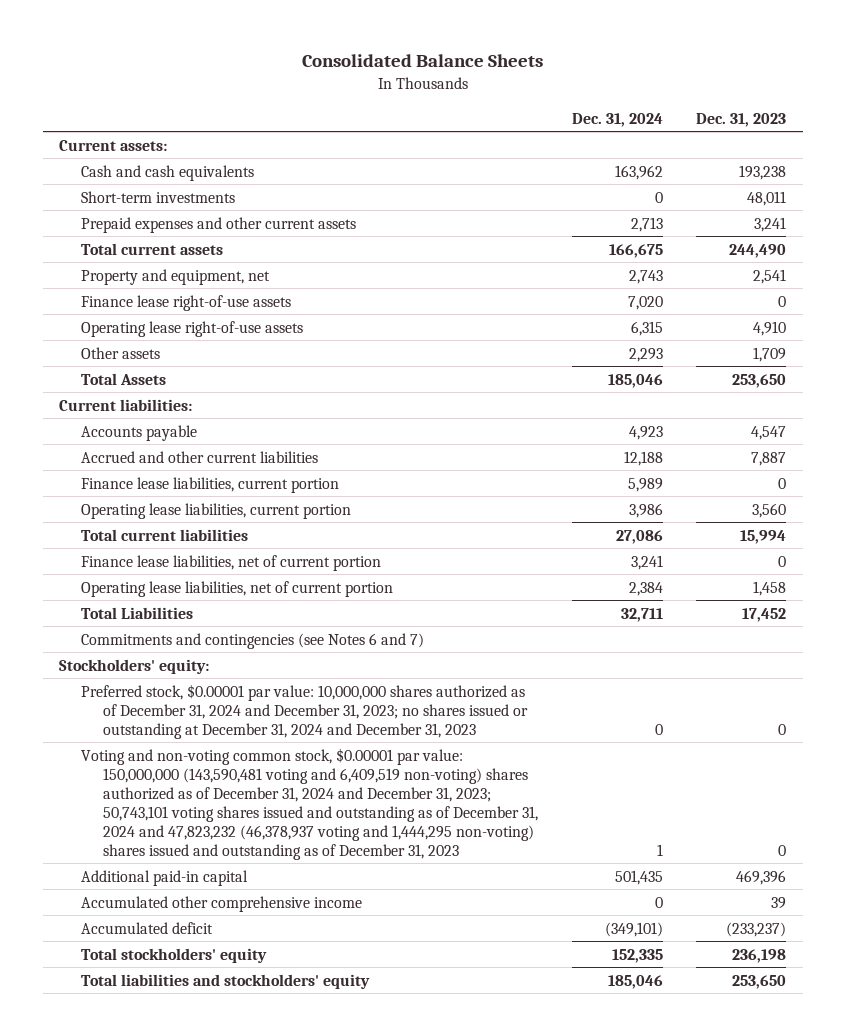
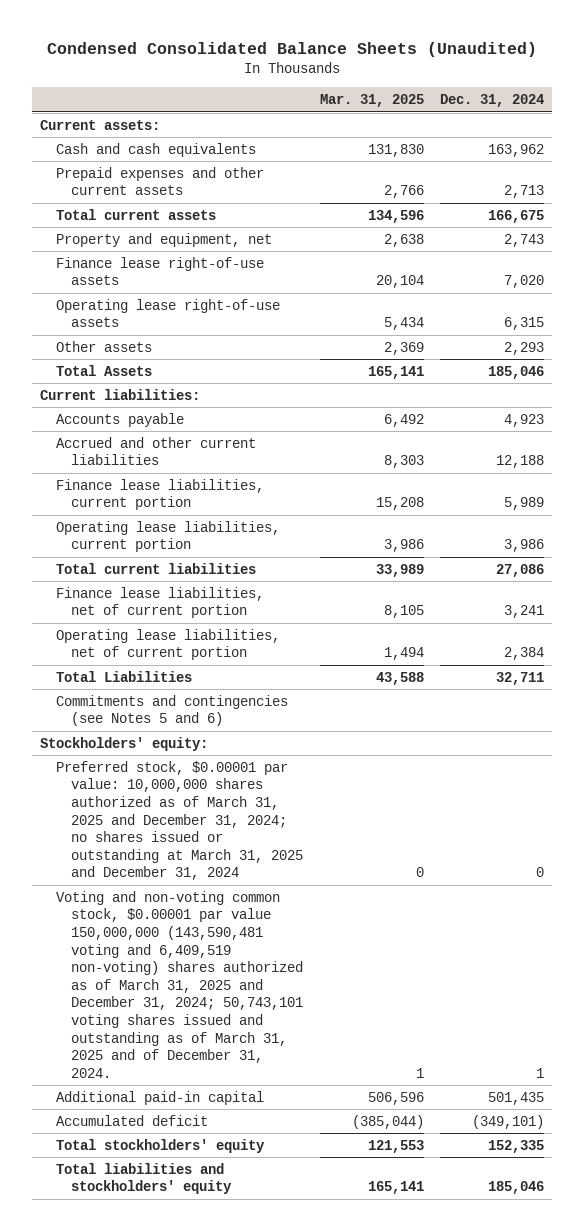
- Consolidated Balance Sheets
+ Condensed Consolidated Balance Sheets (Unaudited)
- | Dec. 31, 2024 | Dec. 31, 2023
+ | Mar. 31, 2025 | Dec. 31, 2024
- Short-term investments | 0 | 48,011
- Commitments and contingencies (see Notes 6 and 7)
+ Commitments and contingencies (see Notes 5 and 6)
- Preferred stock, $0.00001 par value: 10,000,000 shares authorized as of December 31, 2024 and December 31, 2023; no shares issued or outstanding at December 31, 2024 and December 31, 2023 | 0 | 0
- Voting and non-voting common stock, $0.00001 par value: 150,000,000 (143,590,481 voting and 6,409,519 non-voting) shares authorized as of December 31, 2024 and December 31, 2023; 50,743,101 voting shares issued and outstanding as of December 31, 2024 and 47,823,232 (46,378,937 voting and 1,444,295 non-voting) shares issued and outstanding as of December 31, 2023 | 1 | 0
+ Preferred stock, $0.00001 par value: 10,000,000 shares authorized as of March 31, 2025 and December 31, 2024; no shares issued or outstanding at March 31, 2025 and December 31, 2024 | 0 | 0
+ Voting and non-voting common stock, $0.00001 par value 150,000,000 (143,590,481 voting and 6,409,519 non-voting) shares authorized as of March 31, 2025 and December 31, 2024; 50,743,101 voting shares issued and outstanding as of March 31, 2025 and of December 31, 2024. | 1 | 1
- Accumulated other comprehensive income | 0 | 39

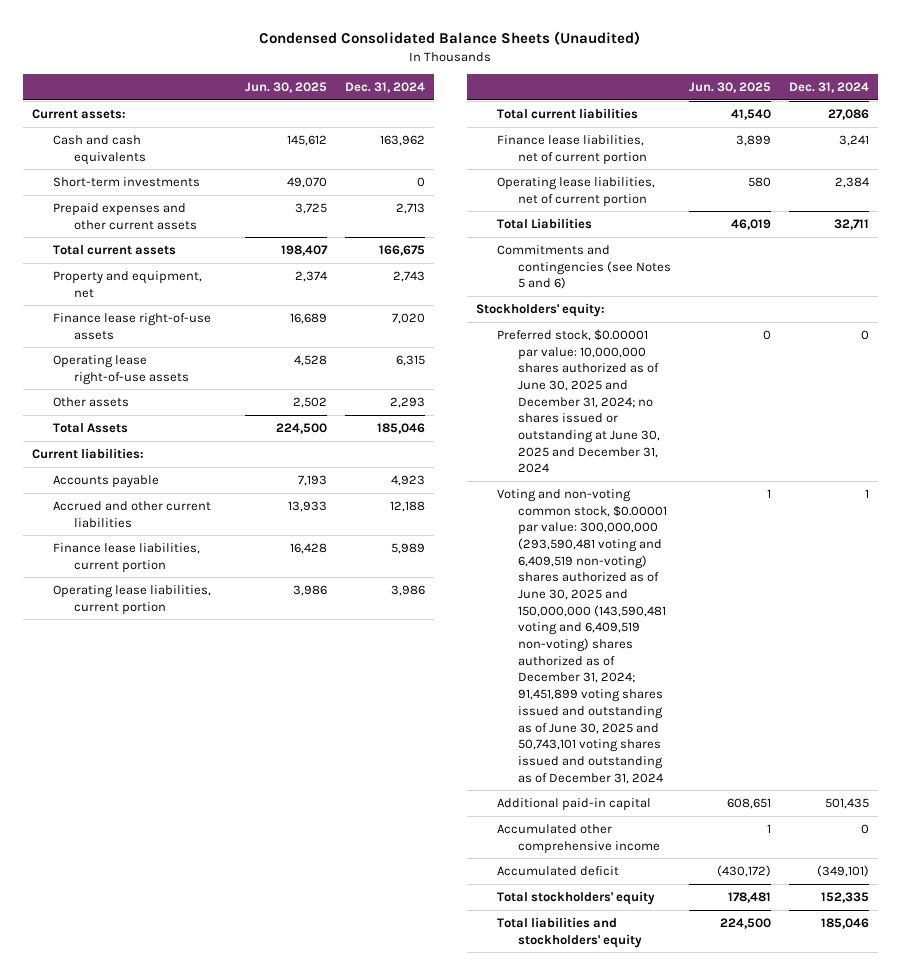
- | Mar. 31, 2025 | Dec. 31, 2024
+ | Jun. 30, 2025 | Dec. 31, 2024
+ Short-term investments | 49,070 | 0
- Preferred stock, $0.00001 par value: 10,000,000 shares authorized as of March 31, 2025 and December 31, 2024; no shares issued or outstanding at March 31, 2025 and December 31, 2024 | 0 | 0
- Voting and non-voting common stock, $0.00001 par value 150,000,000 (143,590,481 voting and 6,409,519 non-voting) shares authorized as of March 31, 2025 and December 31, 2024; 50,743,101 voting shares issued and outstanding as of March 31, 2025 and of December 31, 2024. | 1 | 1
+ Preferred stock, $0.00001 par value: 10,000,000 shares authorized as of June 30, 2025 and December 31, 2024; no shares issued or outstanding at June 30, 2025 and December 31, 2024 | 0 | 0
+ Voting and non-voting common stock, $0.00001 par value: 300,000,000 (293,590,481 voting and 6,409,519 non-voting) shares authorized as of June 30, 2025 and 150,000,000 (143,590,481 voting and 6,409,519 non-voting) shares authorized as of December 31, 2024; 91,451,899 voting shares issued and outstanding as of June 30, 2025 and 50,743,101 voting shares issued and outstanding as of December 31, 2024 | 1 | 1
+ Accumulated other comprehensive income | 1 | 0

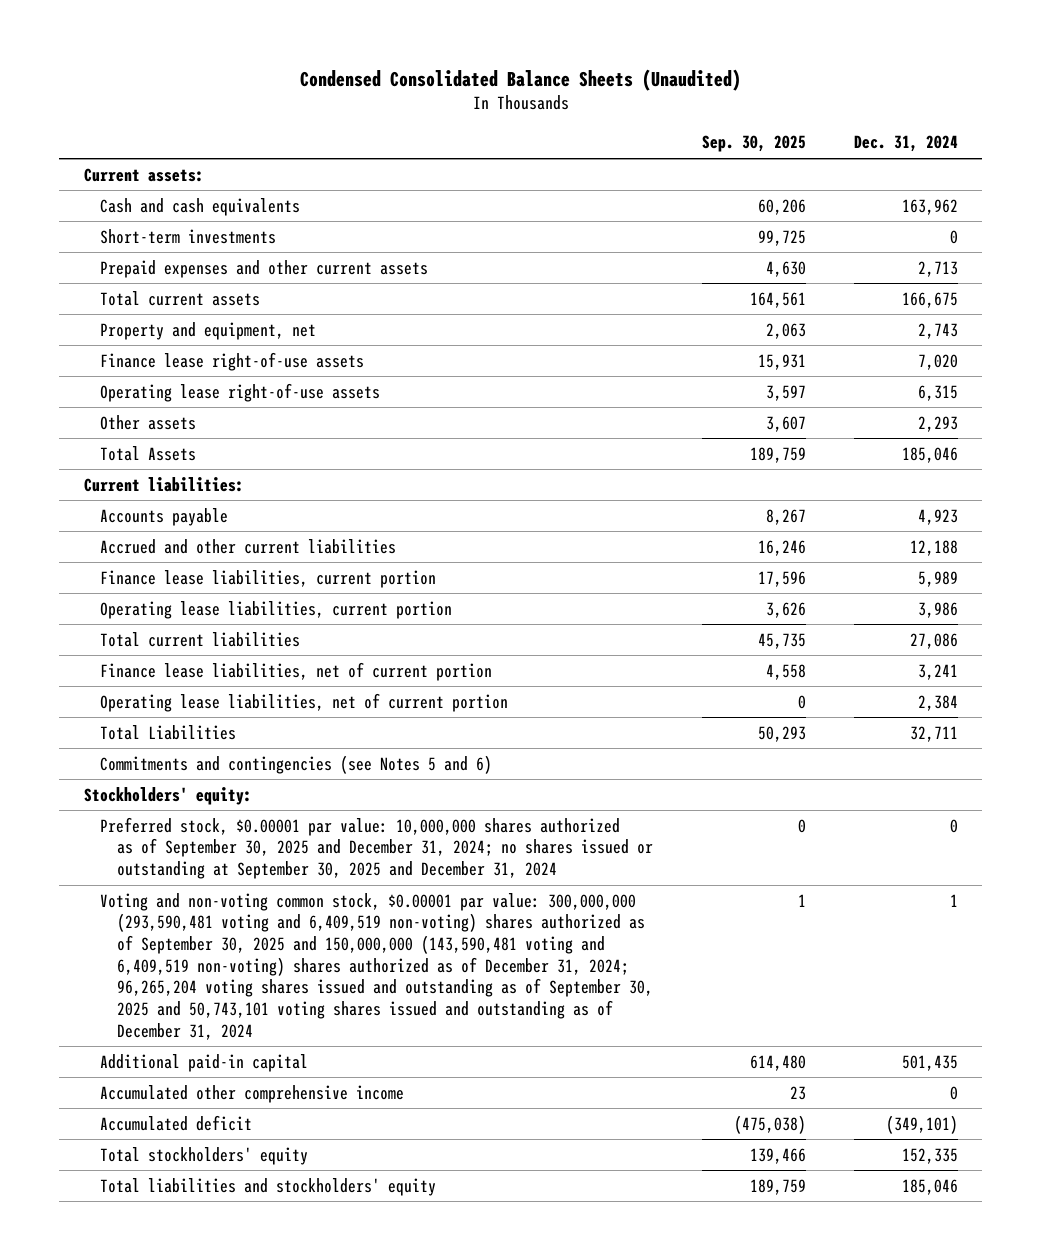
- | Jun. 30, 2025 | Dec. 31, 2024
+ | Sep. 30, 2025 | Dec. 31, 2024
- Preferred stock, $0.00001 par value: 10,000,000 shares authorized as of June 30, 2025 and December 31, 2024; no shares issued or outstanding at June 30, 2025 and December 31, 2024 | 0 | 0
- Voting and non-voting common stock, $0.00001 par value: 300,000,000 (293,590,481 voting and 6,409,519 non-voting) shares authorized as of June 30, 2025 and 150,000,000 (143,590,481 voting and 6,409,519 non-voting) shares authorized as of December 31, 2024; 91,451,899 voting shares issued and outstanding as of June 30, 2025 and 50,743,101 voting shares issued and outstanding as of December 31, 2024 | 1 | 1
+ Preferred stock, $0.00001 par value: 10,000,000 shares authorized as of September 30, 2025 and December 31, 2024; no shares issued or outstanding at September 30, 2025 and December 31, 2024 | 0 | 0
+ Voting and non-voting common stock, $0.00001 par value: 300,000,000 (293,590,481 voting and 6,409,519 non-voting) shares authorized as of September 30, 2025 and 150,000,000 (143,590,481 voting and 6,409,519 non-voting) shares authorized as of December 31, 2024; 96,265,204 voting shares issued and outstanding as of September 30, 2025 and 50,743,101 voting shares issued and outstanding as of December 31, 2024 | 1 | 1

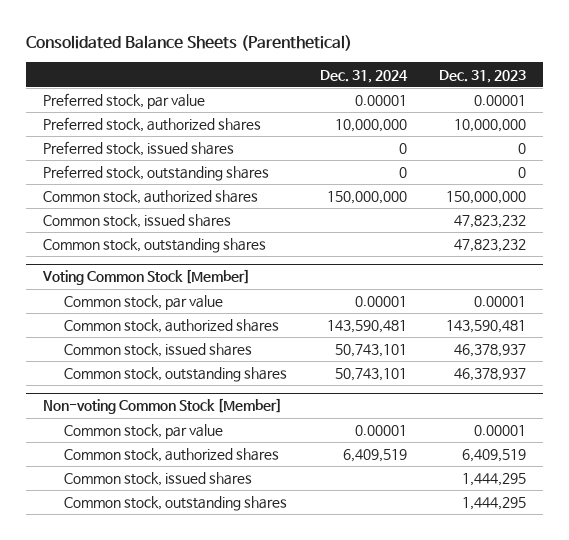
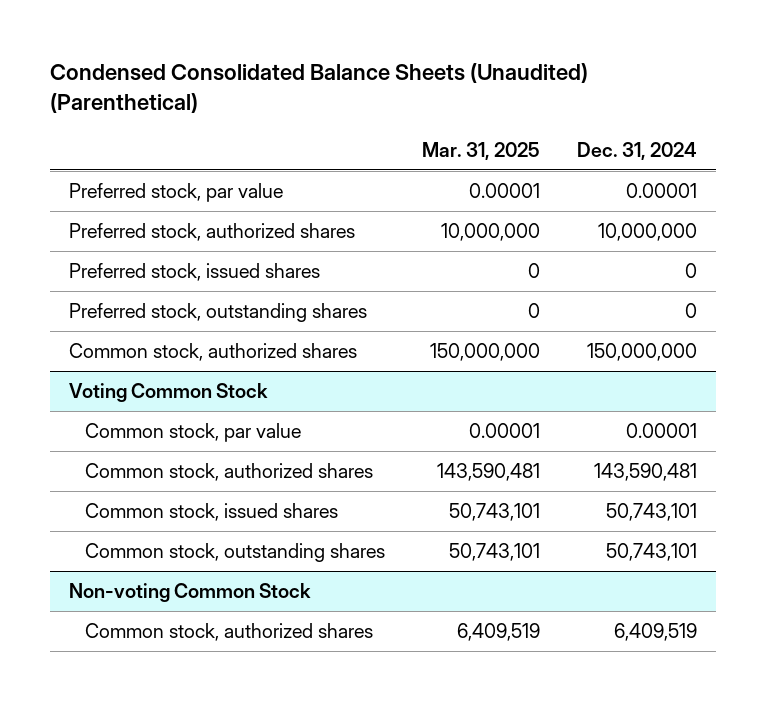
- Consolidated Balance Sheets (Parenthetical)
+ Condensed Consolidated Balance Sheets (Unaudited) (Parenthetical)
- | Dec. 31, 2024 | Dec. 31, 2023
+ | Mar. 31, 2025 | Dec. 31, 2024
- Common stock, issued shares | | 47,823,232
- Common stock, outstanding shares | | 47,823,232
- Voting Common Stock [Member]
+ Voting Common Stock
- Non-voting Common Stock [Member]
- Common stock, par value | 0.00001 | 0.00001
+ Non-voting Common Stock
- Common stock, issued shares | | 1,444,295
- Common stock, outstanding shares | | 1,444,295

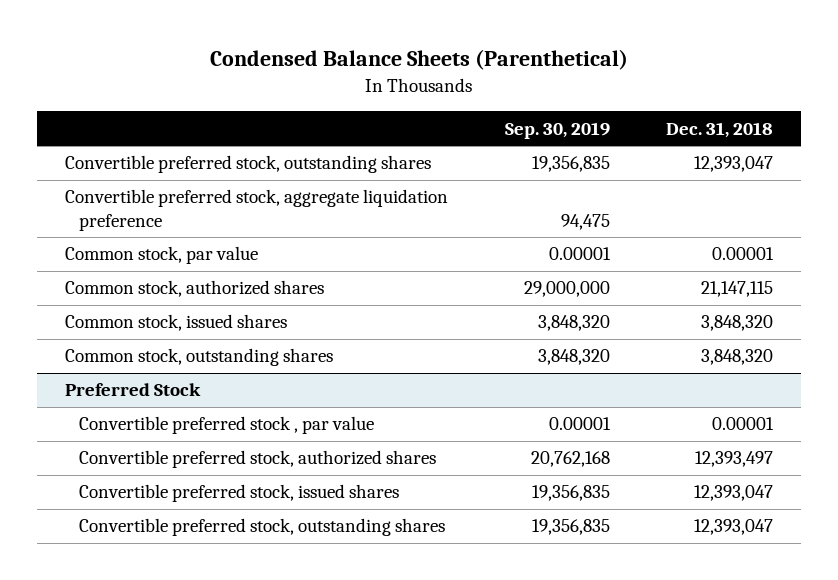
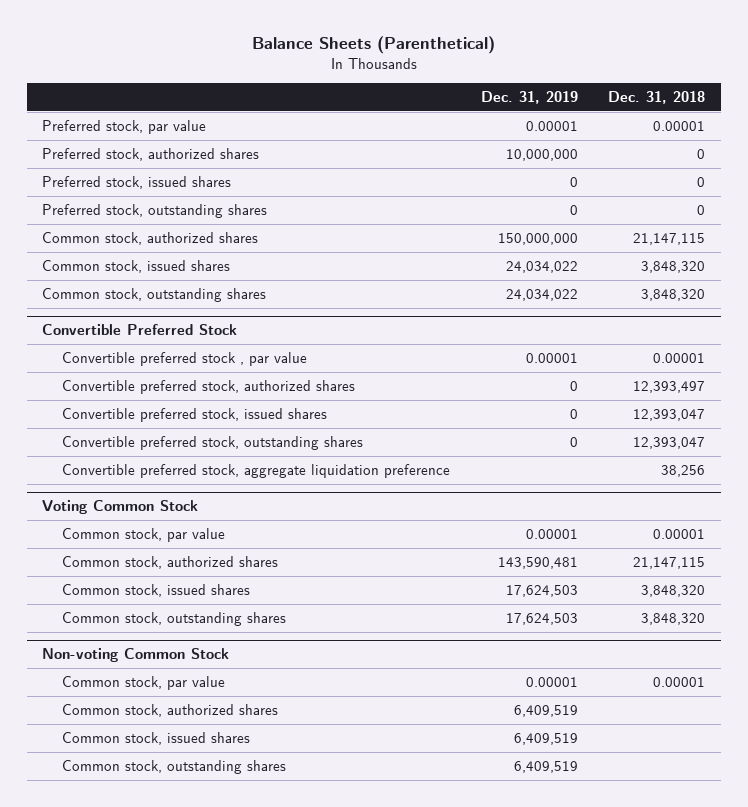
- Condensed Balance Sheets (Parenthetical)
+ Balance Sheets (Parenthetical)
- | Sep. 30, 2019 | Dec. 31, 2018
+ | Dec. 31, 2019 | Dec. 31, 2018
- Convertible preferred stock, outstanding shares | 19,356,835 | 12,393,047
- Convertible preferred stock, aggregate liquidation preference | 94,475 |
- Common stock, par value | 0.00001 | 0.00001
+ Preferred stock, par value | 0.00001 | 0.00001
+ Preferred stock, authorized shares | 10,000,000 | 0
+ Preferred stock, issued shares | 0 | 0
+ Preferred stock, outstanding shares | 0 | 0
- Preferred Stock
+ Convertible Preferred Stock
+ Convertible preferred stock, aggregate liquidation preference | | 38,256
+ Voting Common Stock
+ Common stock, par value | 0.00001 | 0.00001
+ Common stock, authorized shares | 143,590,481 | 21,147,115
+ Common stock, issued shares | 17,624,503 | 3,848,320
+ Common stock, outstanding shares | 17,624,503 | 3,848,320
+ Non-voting Common Stock
+ Common stock, par value | 0.00001 | 0.00001
+ Common stock, authorized shares | 6,409,519 |
+ Common stock, issued shares | 6,409,519 |
+ Common stock, outstanding shares | 6,409,519 |

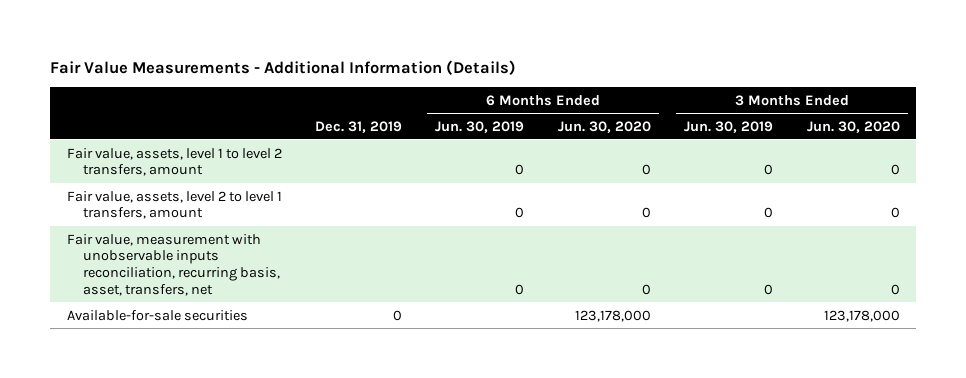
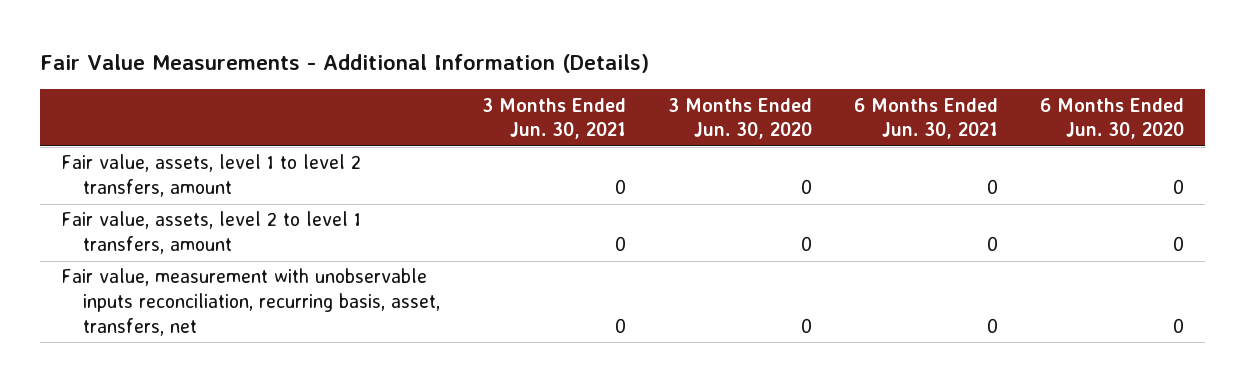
- | Dec. 31, 2019 | 6 Months Ended Jun. 30, 2019 | 6 Months Ended Jun. 30, 2020 | 3 Months Ended Jun. 30, 2019 | 3 Months Ended Jun. 30, 2020
+ | 3 Months Ended Jun. 30, 2021 | 3 Months Ended Jun. 30, 2020 | 6 Months Ended Jun. 30, 2021 | 6 Months Ended Jun. 30, 2020
- Available-for-sale securities | 0 | | 123,178,000 | | 123,178,000

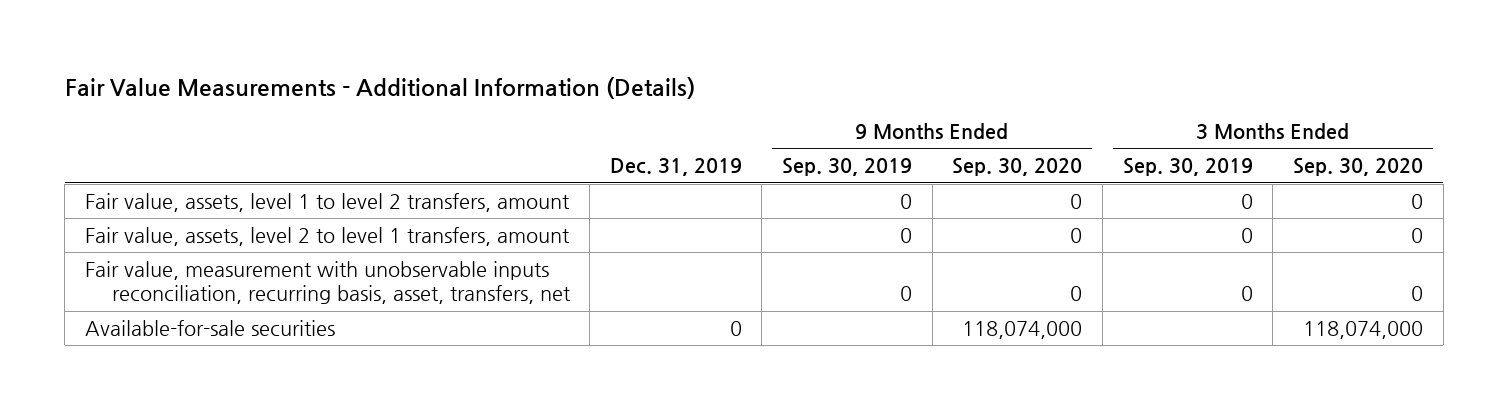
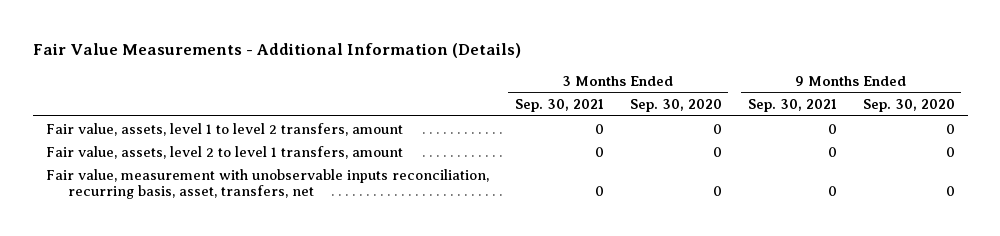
- | Dec. 31, 2019 | 9 Months Ended Sep. 30, 2019 | 9 Months Ended Sep. 30, 2020 | 3 Months Ended Sep. 30, 2019 | 3 Months Ended Sep. 30, 2020
+ | 3 Months Ended Sep. 30, 2021 | 3 Months Ended Sep. 30, 2020 | 9 Months Ended Sep. 30, 2021 | 9 Months Ended Sep. 30, 2020
- Available-for-sale securities | 0 | | 118,074,000 | | 118,074,000

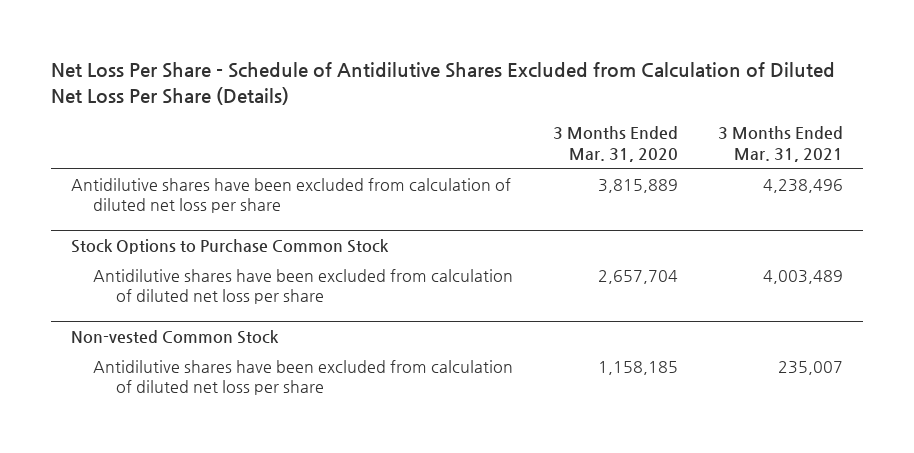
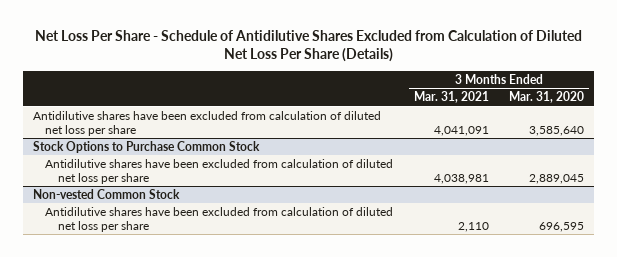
- | 3 Months Ended Mar. 31, 2020 | 3 Months Ended Mar. 31, 2021
+ | 3 Months Ended Mar. 31, 2021 | 3 Months Ended Mar. 31, 2020
- Antidilutive shares have been excluded from calculation of diluted net loss per share | 3,815,889 | 4,238,496
+ Antidilutive shares have been excluded from calculation of diluted net loss per share | 4,041,091 | 3,585,640
@ Stock Options to Purchase Common Stock
- Antidilutive shares have been excluded from calculation of diluted net loss per share | 2,657,704 | 4,003,489
+ Antidilutive shares have been excluded from calculation of diluted net loss per share | 4,038,981 | 2,889,045
@ Non-vested Common Stock
- Antidilutive shares have been excluded from calculation of diluted net loss per share | 1,158,185 | 235,007
+ Antidilutive shares have been excluded from calculation of diluted net loss per share | 2,110 | 696,595

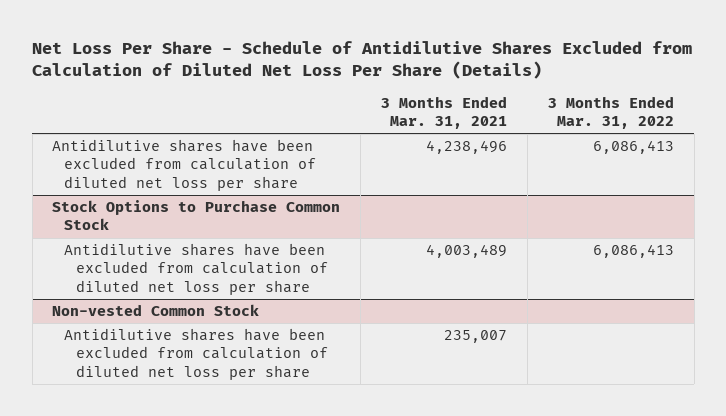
- | 3 Months Ended Mar. 31, 2021 | 3 Months Ended Mar. 31, 2020
+ | 3 Months Ended Mar. 31, 2021 | 3 Months Ended Mar. 31, 2022
- Antidilutive shares have been excluded from calculation of diluted net loss per share | 4,041,091 | 3,585,640
+ Antidilutive shares have been excluded from calculation of diluted net loss per share | 4,238,496 | 6,086,413
@ Stock Options to Purchase Common Stock
- Antidilutive shares have been excluded from calculation of diluted net loss per share | 4,038,981 | 2,889,045
+ Antidilutive shares have been excluded from calculation of diluted net loss per share | 4,003,489 | 6,086,413
@ Non-vested Common Stock
- Antidilutive shares have been excluded from calculation of diluted net loss per share | 2,110 | 696,595
+ Antidilutive shares have been excluded from calculation of diluted net loss per share | 235,007 |

